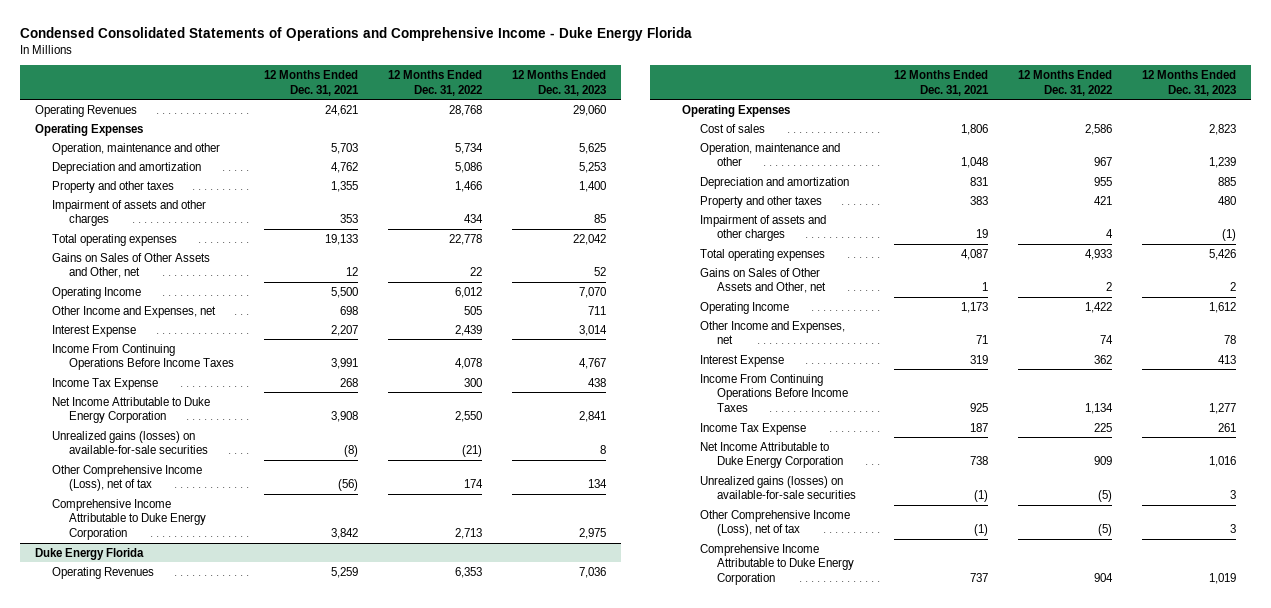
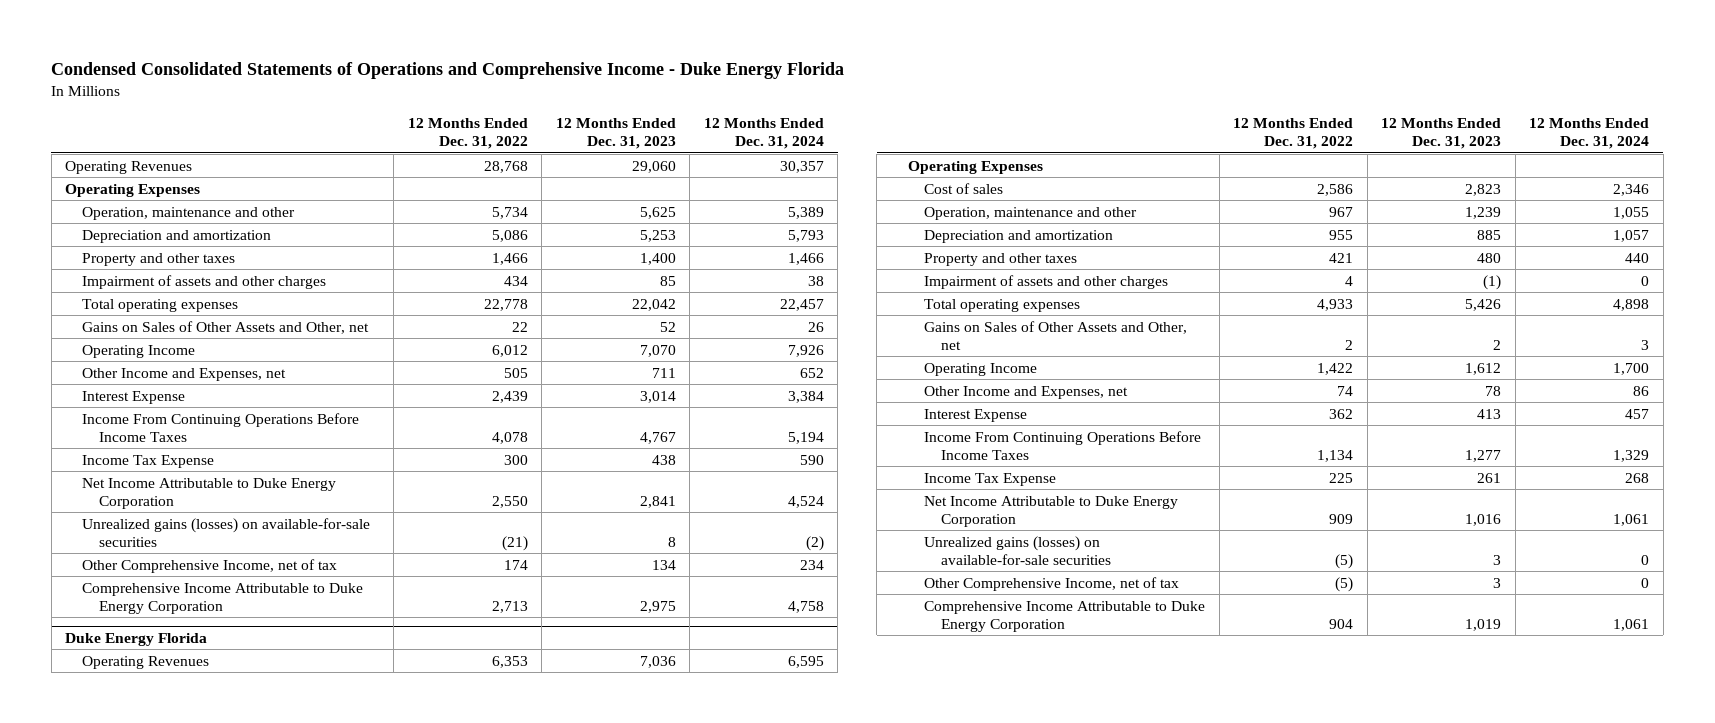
- | 12 Months Ended Dec. 31, 2021 | 12 Months Ended Dec. 31, 2022 | 12 Months Ended Dec. 31, 2023
+ | 12 Months Ended Dec. 31, 2022 | 12 Months Ended Dec. 31, 2023 | 12 Months Ended Dec. 31, 2024
- Other Comprehensive Income (Loss), net of tax | (56) | 174 | 134
+ Other Comprehensive Income, net of tax | 174 | 134 | 234
@ Duke Energy Florida
- Other Comprehensive Income (Loss), net of tax | (1) | (5) | 3
+ Other Comprehensive Income, net of tax | (5) | 3 | 0

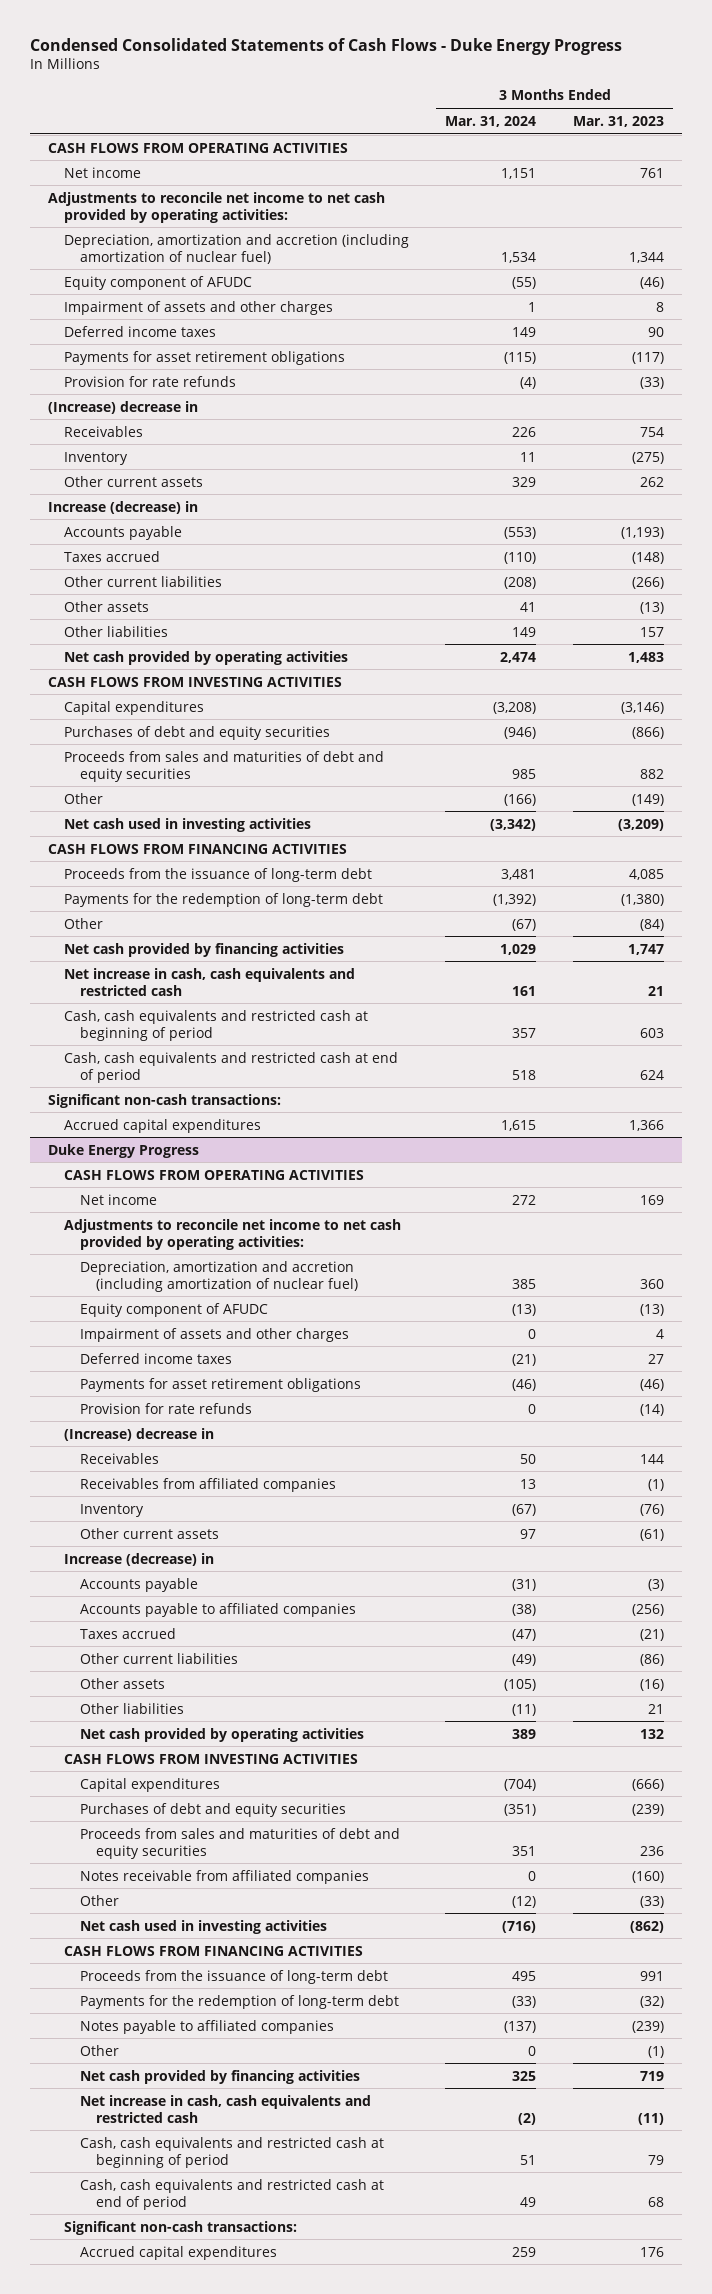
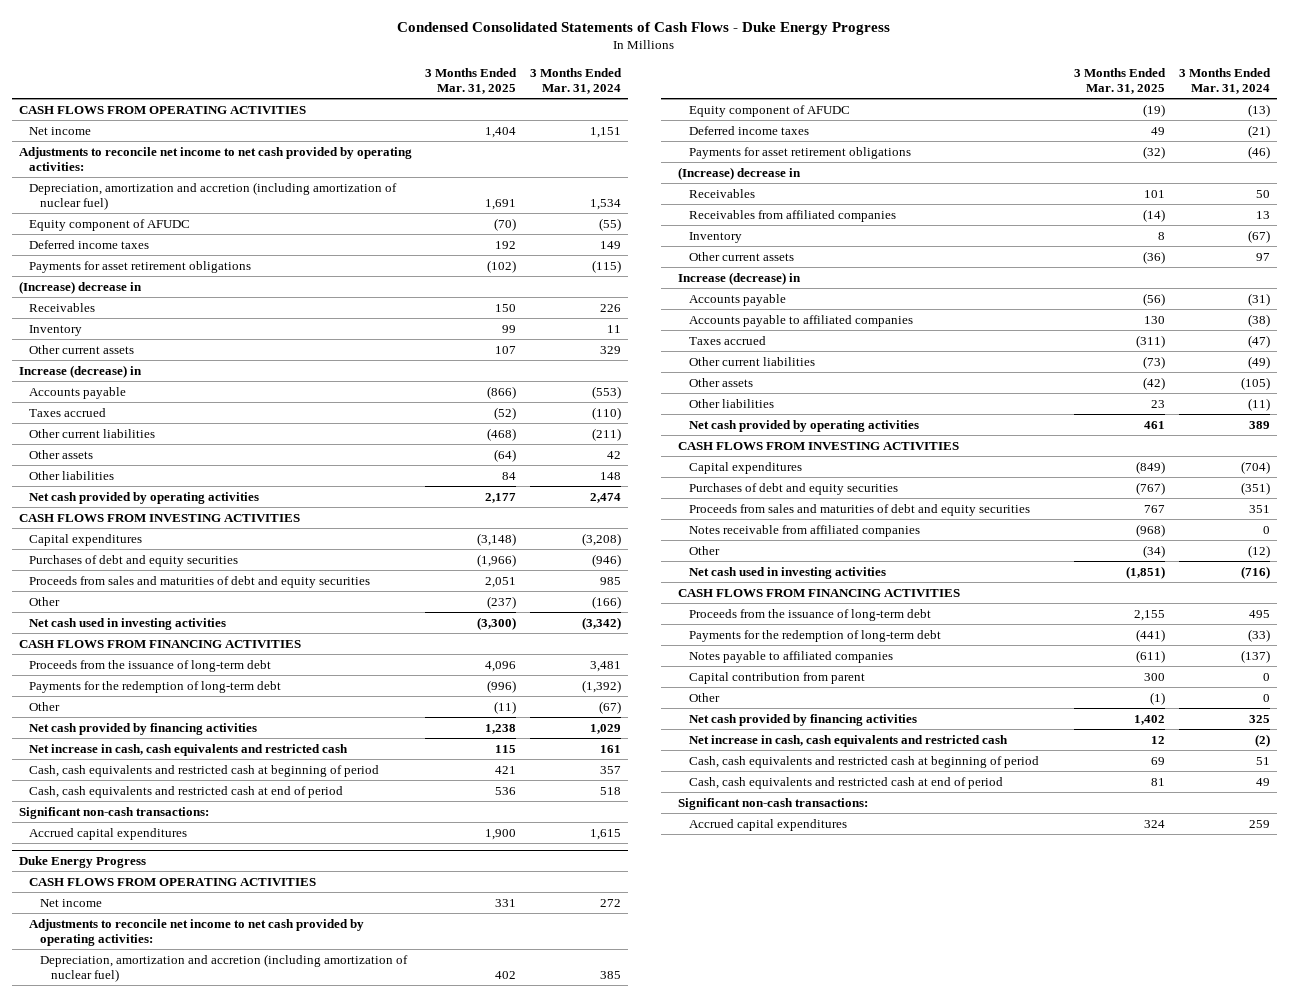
- | 3 Months Ended Mar. 31, 2024 | 3 Months Ended Mar. 31, 2023
+ | 3 Months Ended Mar. 31, 2025 | 3 Months Ended Mar. 31, 2024
- Impairment of assets and other charges | 1 | 8
- Provision for rate refunds | (4) | (33)
- Other current liabilities | (208) | (266)
- Other assets | 41 | (13)
- Other liabilities | 149 | 157
+ Other current liabilities | (468) | (211)
+ Other assets | (64) | 42
+ Other liabilities | 84 | 148
@ Duke Energy Progress
- Impairment of assets and other charges | 0 | 4
- Provision for rate refunds | 0 | (14)
+ Capital contribution from parent | 300 | 0

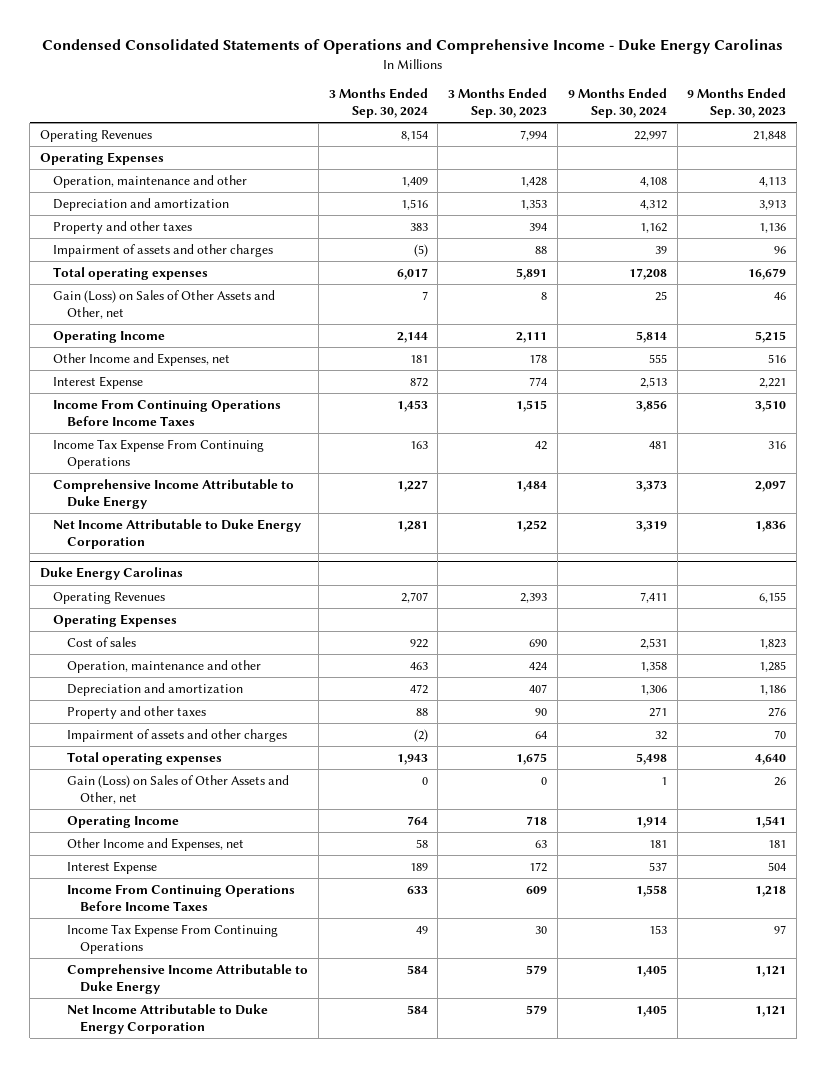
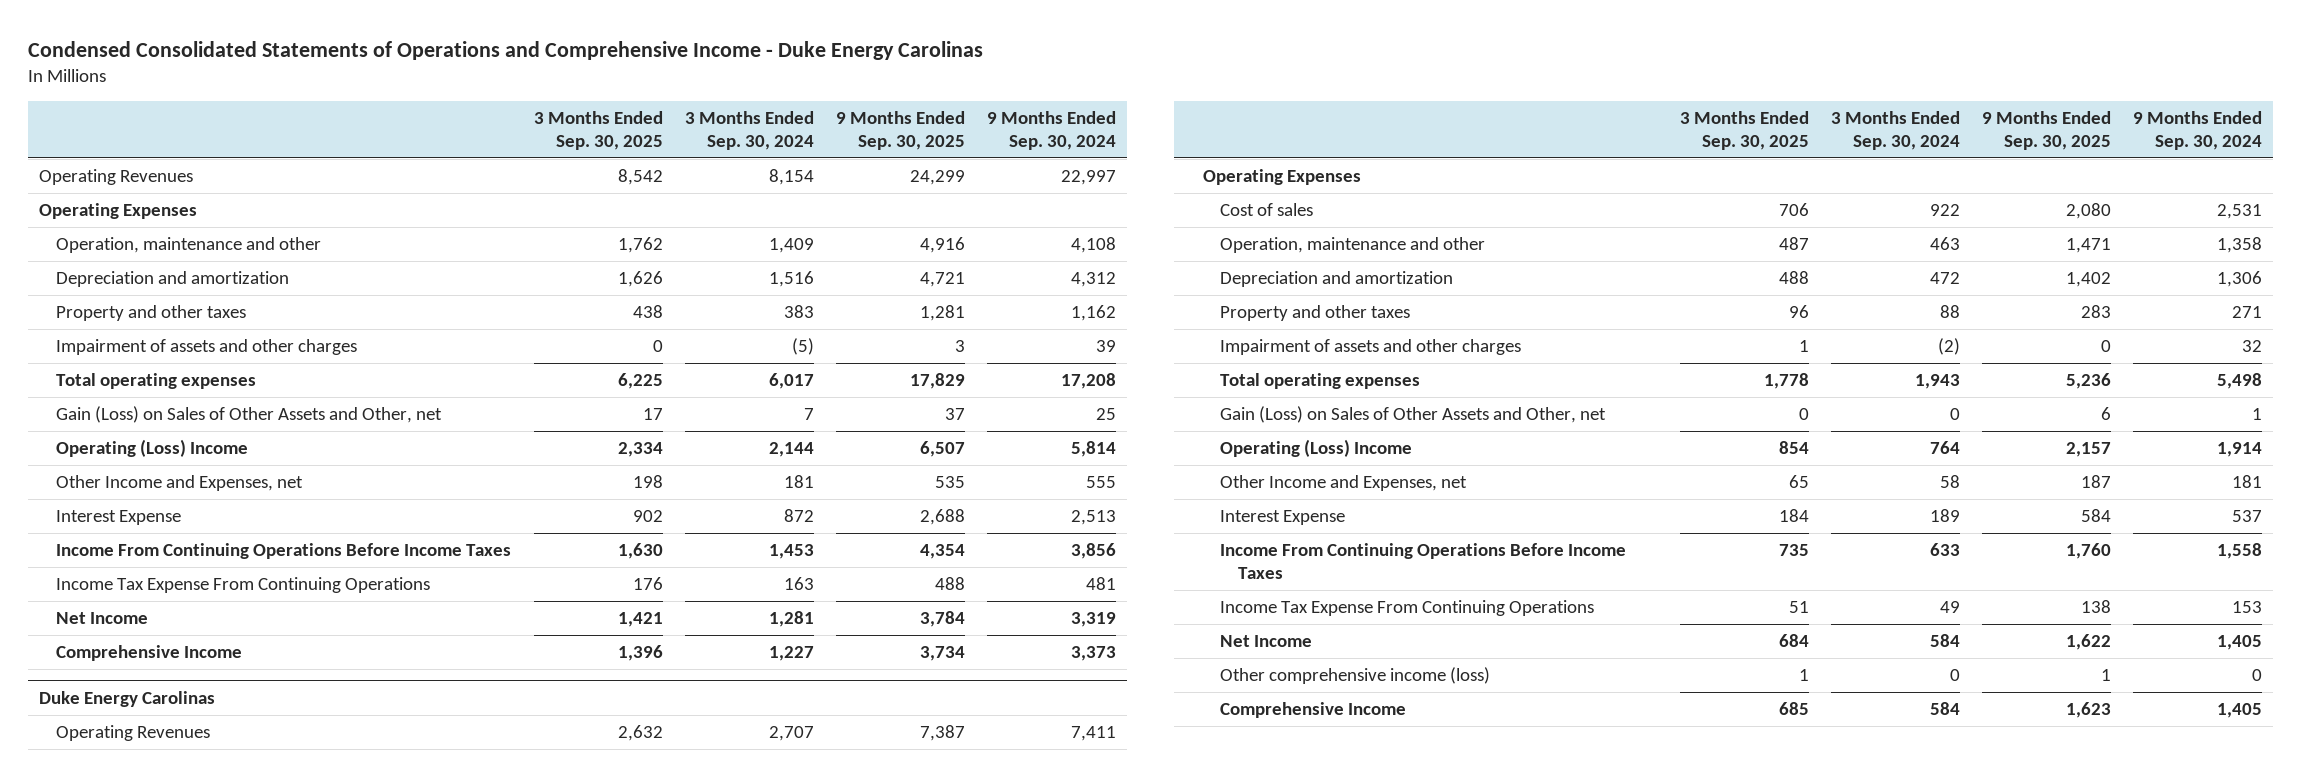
- | 3 Months Ended Sep. 30, 2024 | 3 Months Ended Sep. 30, 2023 | 9 Months Ended Sep. 30, 2024 | 9 Months Ended Sep. 30, 2023
+ | 3 Months Ended Sep. 30, 2025 | 3 Months Ended Sep. 30, 2024 | 9 Months Ended Sep. 30, 2025 | 9 Months Ended Sep. 30, 2024
- Operating Income | 2,144 | 2,111 | 5,814 | 5,215
+ Operating (Loss) Income | 2,334 | 2,144 | 6,507 | 5,814
- Comprehensive Income Attributable to Duke Energy | 1,227 | 1,484 | 3,373 | 2,097
- Net Income Attributable to Duke Energy Corporation | 1,281 | 1,252 | 3,319 | 1,836
+ Net Income | 1,421 | 1,281 | 3,784 | 3,319
+ Comprehensive Income | 1,396 | 1,227 | 3,734 | 3,373
@ Duke Energy Carolinas
- Operating Income | 764 | 718 | 1,914 | 1,541
+ Operating (Loss) Income | 854 | 764 | 2,157 | 1,914
- Comprehensive Income Attributable to Duke Energy | 584 | 579 | 1,405 | 1,121
- Net Income Attributable to Duke Energy Corporation | 584 | 579 | 1,405 | 1,121
+ Net Income | 684 | 584 | 1,622 | 1,405
+ Other comprehensive income (loss) | 1 | 0 | 1 | 0
+ Comprehensive Income | 685 | 584 | 1,623 | 1,405

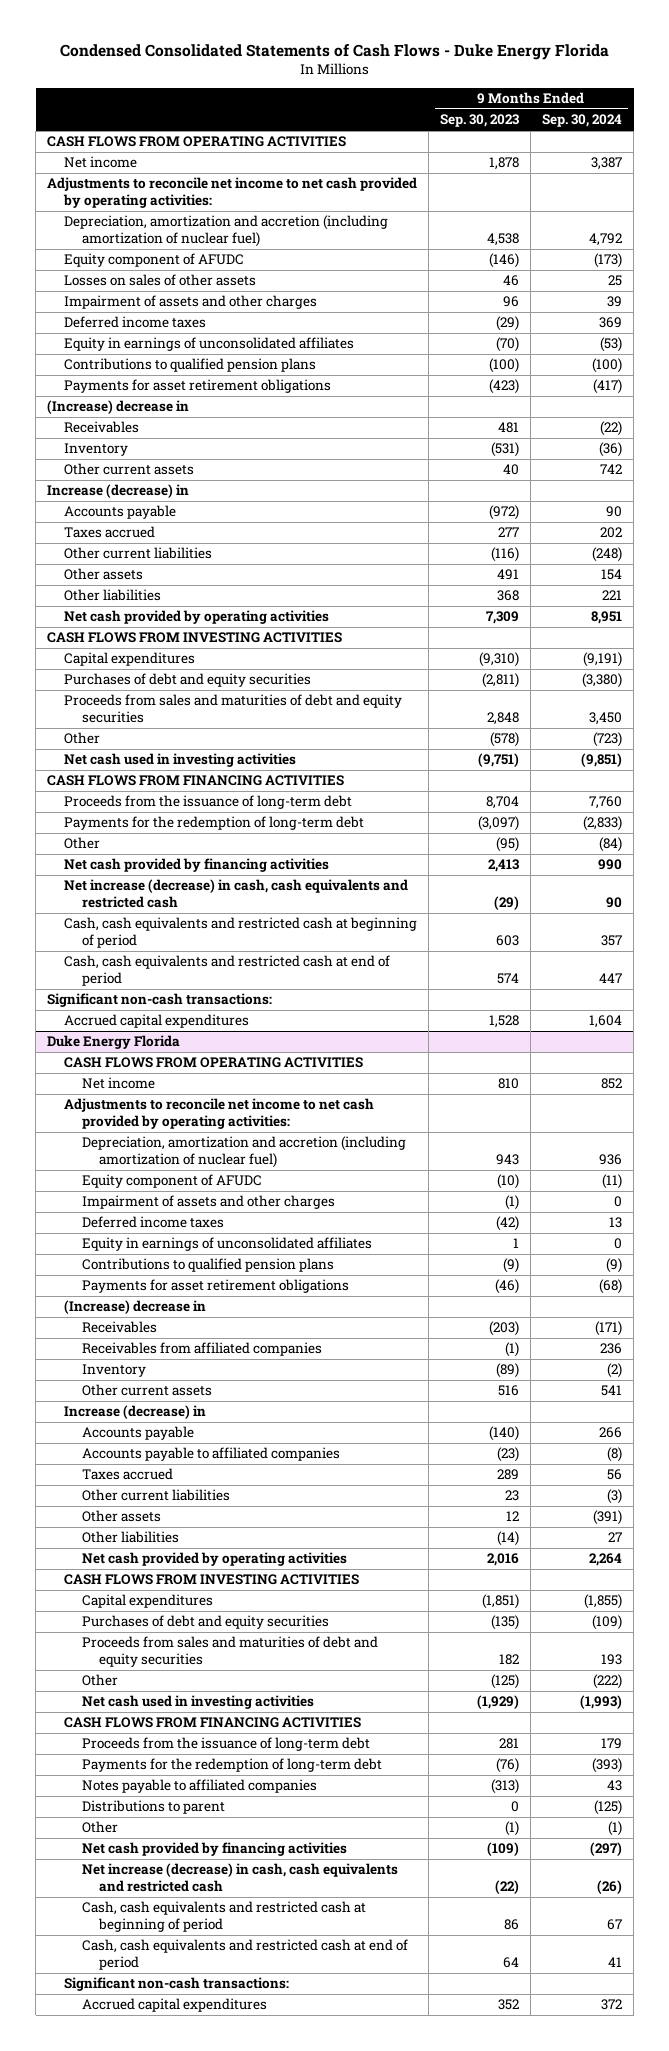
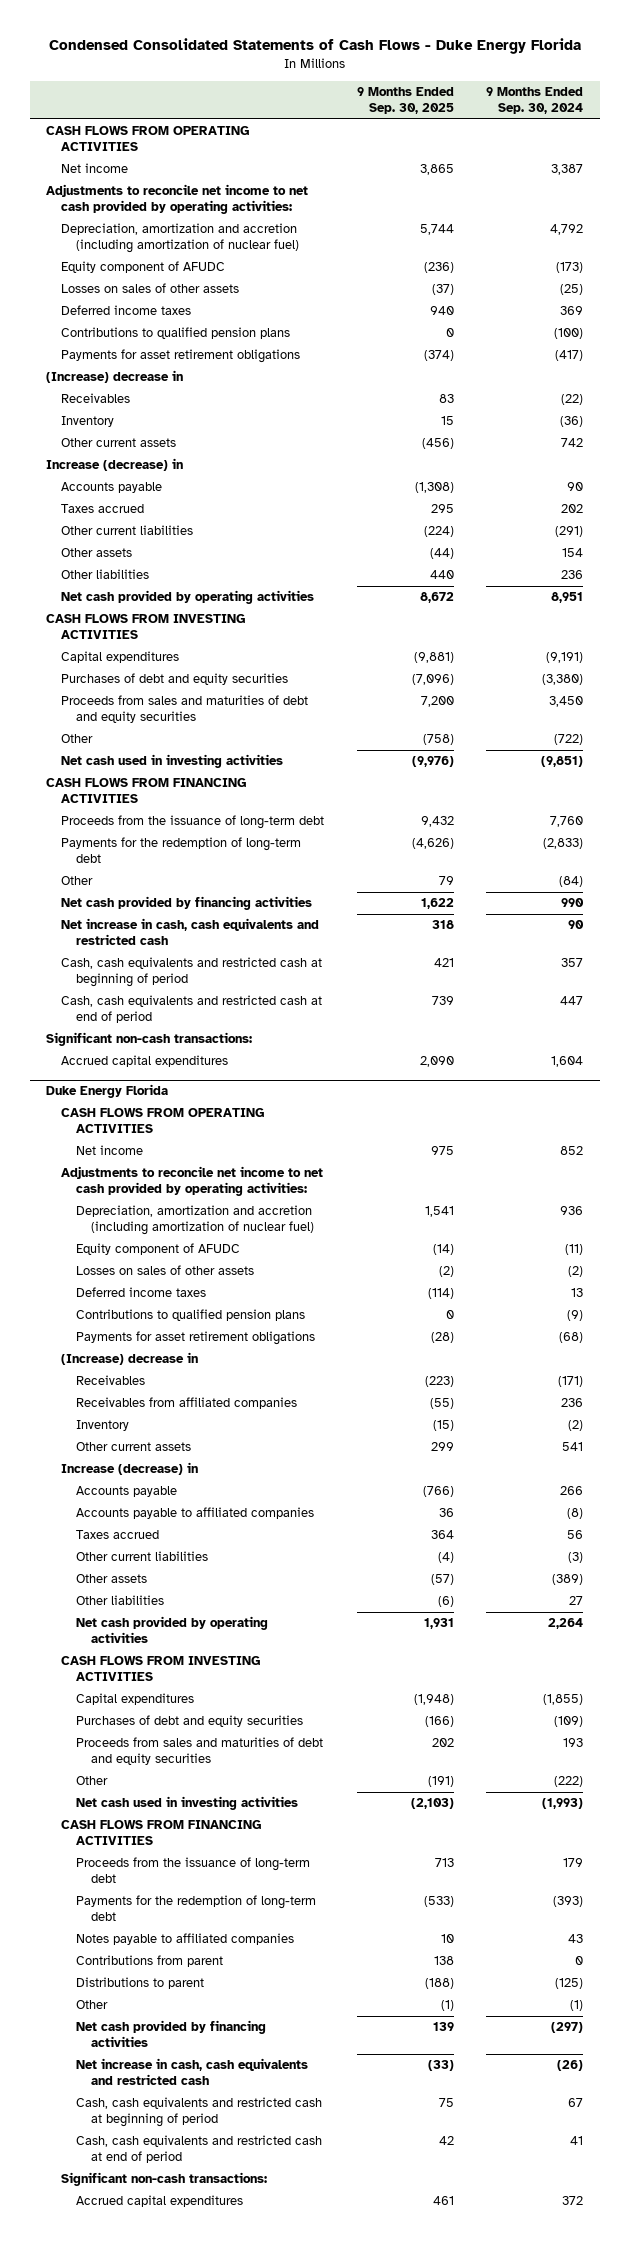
- | 9 Months Ended Sep. 30, 2023 | 9 Months Ended Sep. 30, 2024
+ | 9 Months Ended Sep. 30, 2025 | 9 Months Ended Sep. 30, 2024
- Losses on sales of other assets | 46 | 25
- Impairment of assets and other charges | 96 | 39
+ Losses on sales of other assets | (37) | (25)
- Equity in earnings of unconsolidated affiliates | (70) | (53)
- Other current liabilities | (116) | (248)
+ Other current liabilities | (224) | (291)
- Other liabilities | 368 | 221
+ Other liabilities | 440 | 236
- Other | (578) | (723)
+ Other | (758) | (722)
- Net increase (decrease) in cash, cash equivalents and restricted cash | (29) | 90
+ Net increase in cash, cash equivalents and restricted cash | 318 | 90
@ Duke Energy Florida
- Impairment of assets and other charges | (1) | 0
+ Losses on sales of other assets | (2) | (2)
- Equity in earnings of unconsolidated affiliates | 1 | 0
- Other assets | 12 | (391)
+ Other assets | (57) | (389)
+ Contributions from parent | 138 | 0
- Net increase (decrease) in cash, cash equivalents and restricted cash | (22) | (26)
+ Net increase in cash, cash equivalents and restricted cash | (33) | (26)

